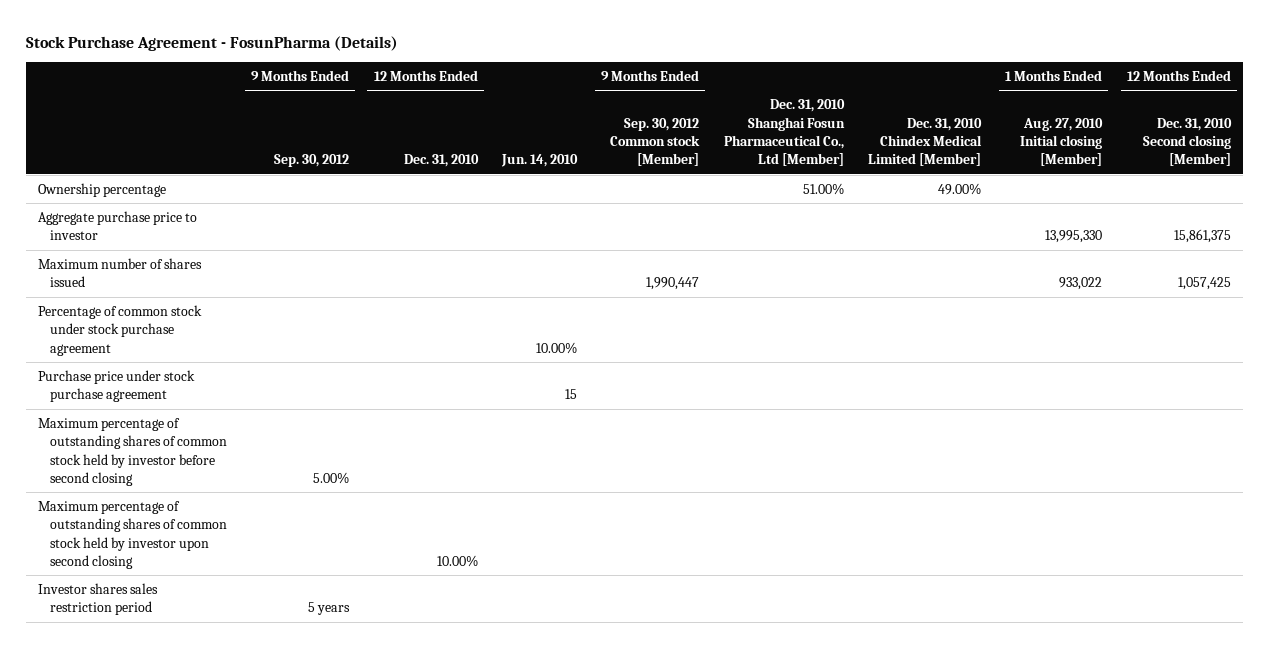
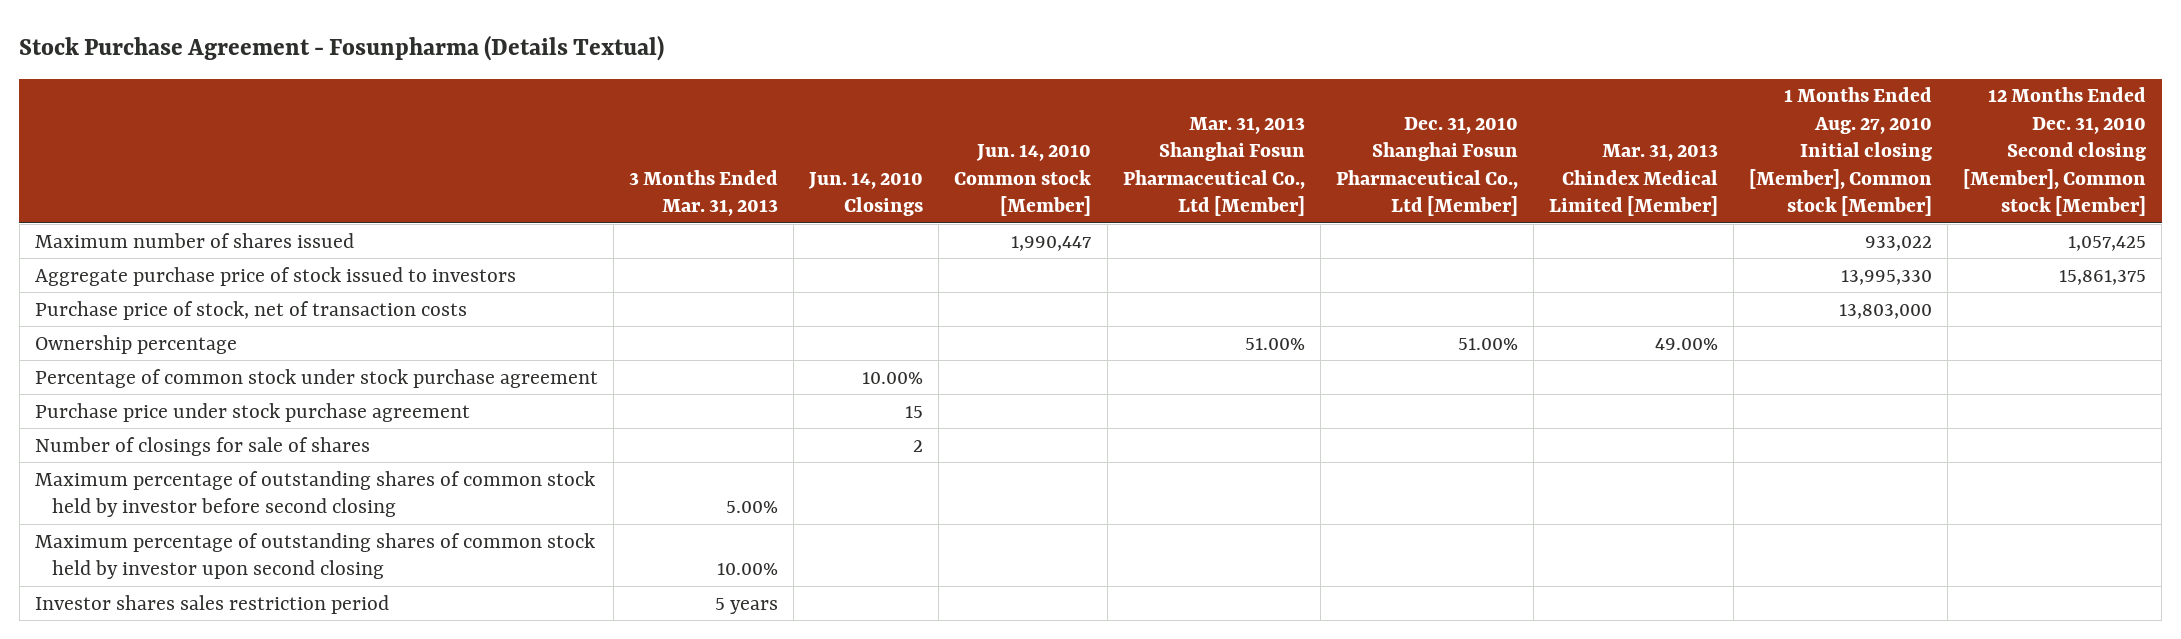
- Stock Purchase Agreement - FosunPharma (Details)
+ Stock Purchase Agreement - Fosunpharma (Details Textual)
- | 9 Months Ended Sep. 30, 2012 | 12 Months Ended Dec. 31, 2010 | Jun. 14, 2010 | 9 Months Ended Sep. 30, 2012 Common stock [Member] | Dec. 31, 2010 Shanghai Fosun Pharmaceutical Co., Ltd [Member] | Dec. 31, 2010 Chindex Medical Limited [Member] | 1 Months Ended Aug. 27, 2010 Initial closing [Member] | 12 Months Ended Dec. 31, 2010 Second closing [Member]
+ | 3 Months Ended Mar. 31, 2013 | Jun. 14, 2010 Closings | Jun. 14, 2010 Common stock [Member] | Mar. 31, 2013 Shanghai Fosun Pharmaceutical Co., Ltd [Member] | Dec. 31, 2010 Shanghai Fosun Pharmaceutical Co., Ltd [Member] | Mar. 31, 2013 Chindex Medical Limited [Member] | 1 Months Ended Aug. 27, 2010 Initial closing [Member], Common stock [Member] | 12 Months Ended Dec. 31, 2010 Second closing [Member], Common stock [Member]
- Aggregate purchase price to investor | | | | | | | 13,995,330 | 15,861,375
+ Aggregate purchase price of stock issued to investors | | | | | | | 13,995,330 | 15,861,375
+ Purchase price of stock, net of transaction costs | | | | | | | 13,803,000 |
moved down: Ownership percentage | | | | 51.00% | 51.00% | 49.00% | |
+ Number of closings for sale of shares | | 2 | | | | | |

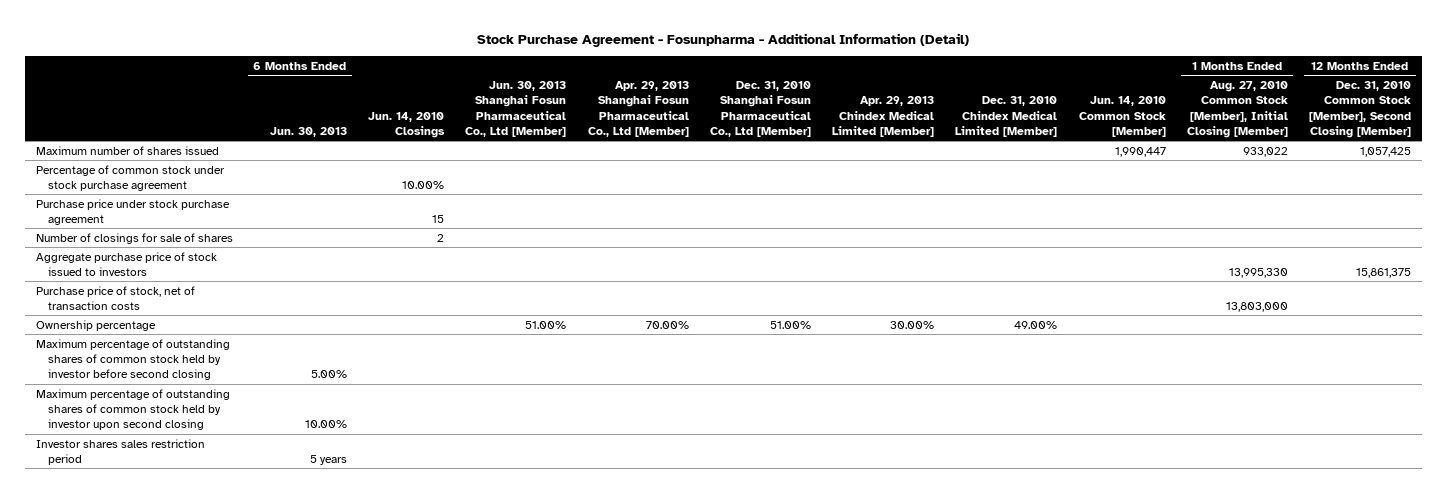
- Stock Purchase Agreement - Fosunpharma (Details Textual)
+ Stock Purchase Agreement - Fosunpharma - Additional Information (Detail)
- | 3 Months Ended Mar. 31, 2013 | Jun. 14, 2010 Closings | Jun. 14, 2010 Common stock [Member] | Mar. 31, 2013 Shanghai Fosun Pharmaceutical Co., Ltd [Member] | Dec. 31, 2010 Shanghai Fosun Pharmaceutical Co., Ltd [Member] | Mar. 31, 2013 Chindex Medical Limited [Member] | 1 Months Ended Aug. 27, 2010 Initial closing [Member], Common stock [Member] | 12 Months Ended Dec. 31, 2010 Second closing [Member], Common stock [Member]
+ | 6 Months Ended Jun. 30, 2013 | Jun. 14, 2010 Closings | Jun. 30, 2013 Shanghai Fosun Pharmaceutical Co., Ltd [Member] | Apr. 29, 2013 Shanghai Fosun Pharmaceutical Co., Ltd [Member] | Dec. 31, 2010 Shanghai Fosun Pharmaceutical Co., Ltd [Member] | Apr. 29, 2013 Chindex Medical Limited [Member] | Dec. 31, 2010 Chindex Medical Limited [Member] | Jun. 14, 2010 Common Stock [Member] | 1 Months Ended Aug. 27, 2010 Common Stock [Member], Initial Closing [Member] | 12 Months Ended Dec. 31, 2010 Common Stock [Member], Second Closing [Member]
moved down: Aggregate purchase price of stock issued to investors | | | | | | | | | 13,995,330 | 15,861,375
moved down: Purchase price of stock, net of transaction costs | | | | | | | | | 13,803,000 |
moved down: Ownership percentage | | | 51.00% | 70.00% | 51.00% | 30.00% | 49.00% | | |

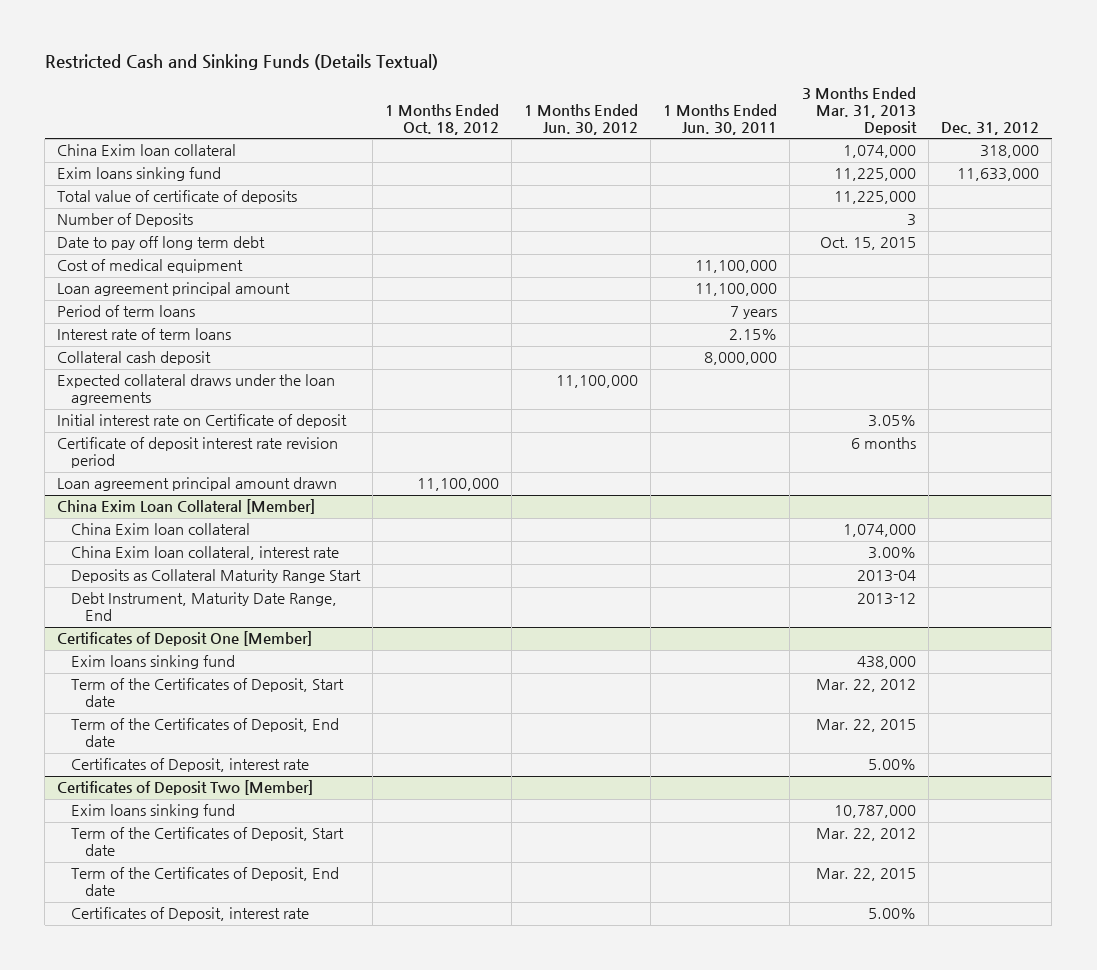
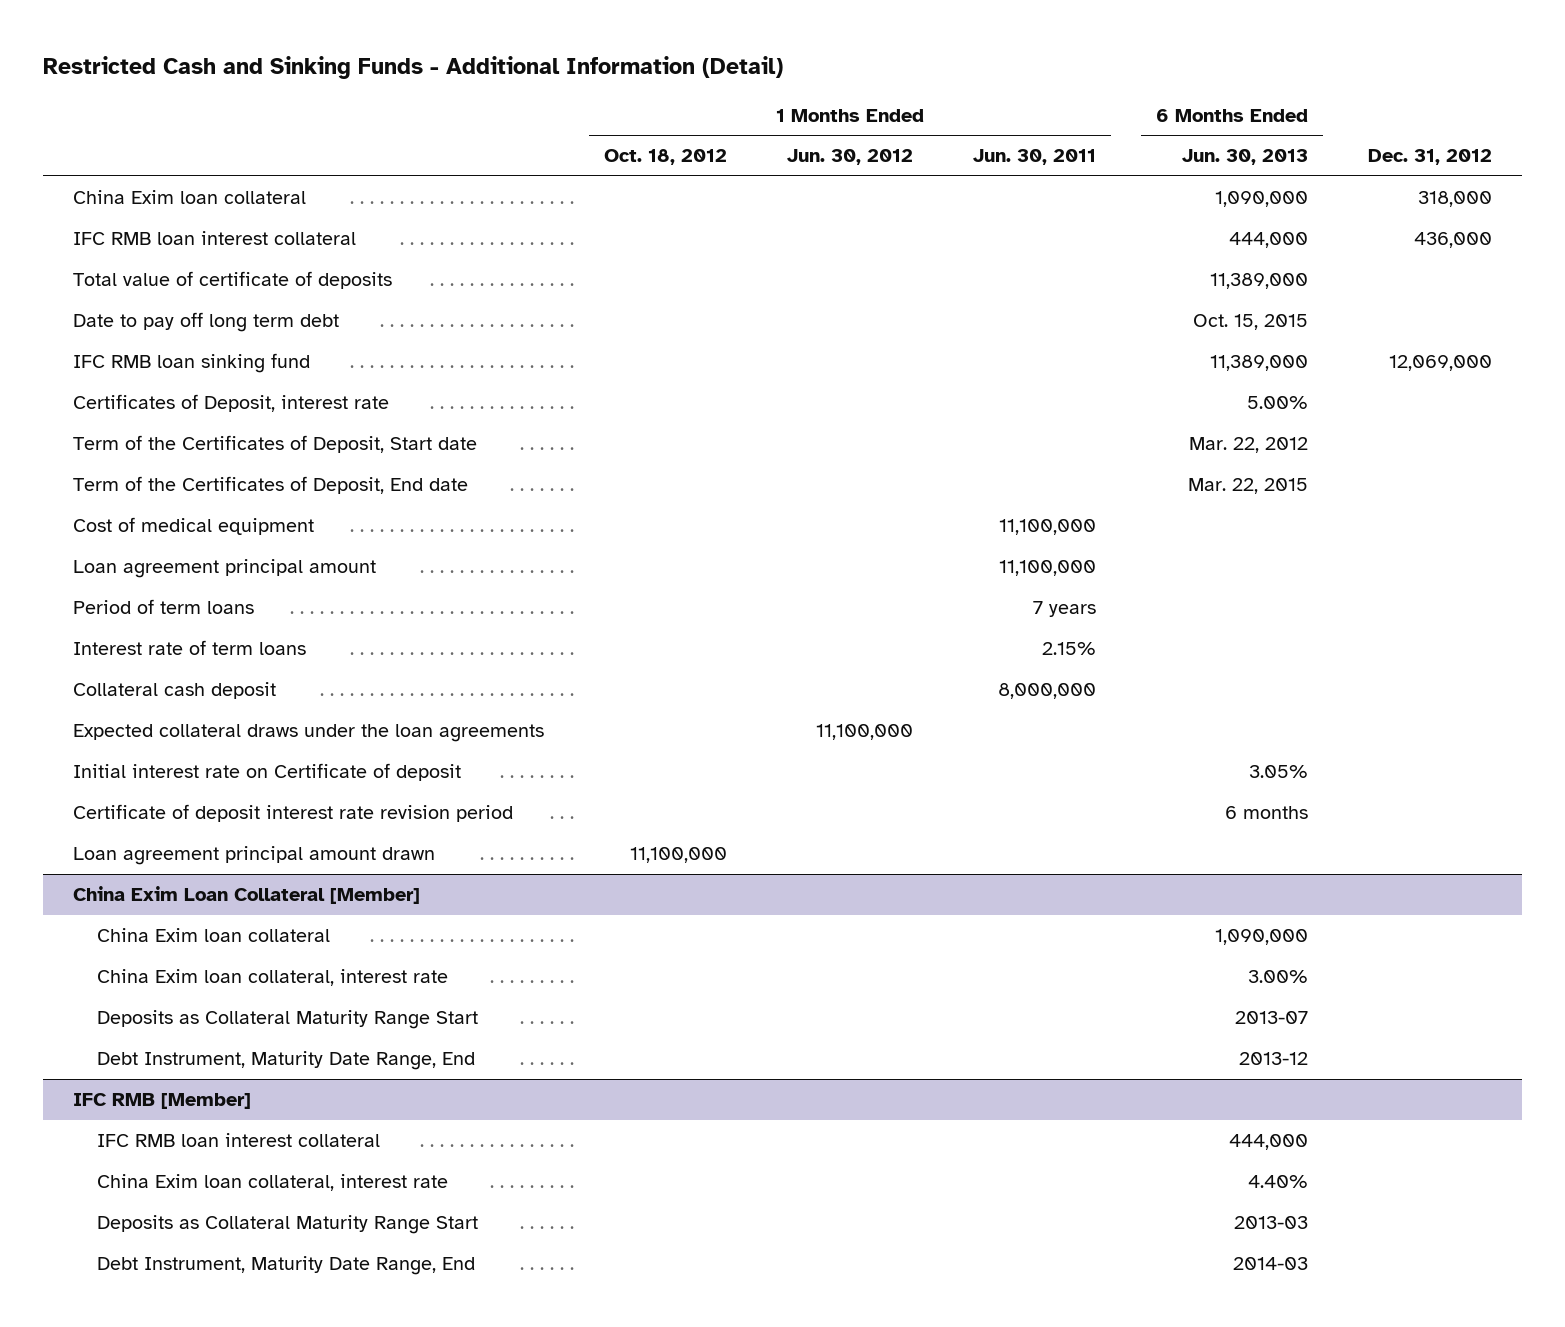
- Restricted Cash and Sinking Funds (Details Textual)
+ Restricted Cash and Sinking Funds - Additional Information (Detail)
- | 1 Months Ended Oct. 18, 2012 | 1 Months Ended Jun. 30, 2012 | 1 Months Ended Jun. 30, 2011 | 3 Months Ended Mar. 31, 2013 Deposit | Dec. 31, 2012
+ | 1 Months Ended Oct. 18, 2012 | 1 Months Ended Jun. 30, 2012 | 1 Months Ended Jun. 30, 2011 | 6 Months Ended Jun. 30, 2013 | Dec. 31, 2012
- Exim loans sinking fund | | | | 11,225,000 | 11,633,000
+ IFC RMB loan interest collateral | | | | 444,000 | 436,000
- Number of Deposits | | | | 3 |
+ IFC RMB loan sinking fund | | | | 11,389,000 | 12,069,000
+ Certificates of Deposit, interest rate | | | | 5.00% |
+ Term of the Certificates of Deposit, Start date | | | | Mar. 22, 2012 |
+ Term of the Certificates of Deposit, End date | | | | Mar. 22, 2015 |
- Certificates of Deposit One [Member]
- Exim loans sinking fund | | | | 438,000 |
- Term of the Certificates of Deposit, Start date | | | | Mar. 22, 2012 |
- Term of the Certificates of Deposit, End date | | | | Mar. 22, 2015 |
- Certificates of Deposit, interest rate | | | | 5.00% |
- Certificates of Deposit Two [Member]
- Exim loans sinking fund | | | | 10,787,000 |
- Term of the Certificates of Deposit, Start date | | | | Mar. 22, 2012 |
- Term of the Certificates of Deposit, End date | | | | Mar. 22, 2015 |
- Certificates of Deposit, interest rate | | | | 5.00% |
+ IFC RMB [Member]
+ IFC RMB loan interest collateral | | | | 444,000 |
+ China Exim loan collateral, interest rate | | | | 4.40% |
+ Deposits as Collateral Maturity Range Start | | | | 2013-03 |
+ Debt Instrument, Maturity Date Range, End | | | | 2014-03 |

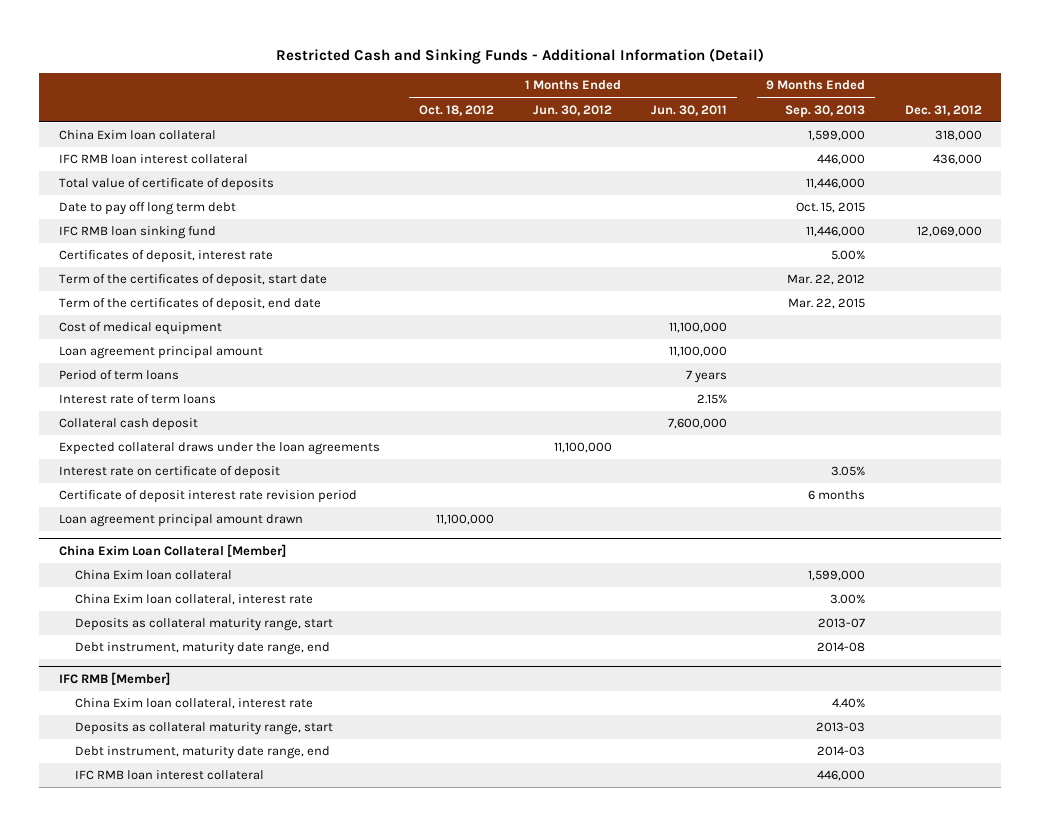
- | 1 Months Ended Oct. 18, 2012 | 1 Months Ended Jun. 30, 2012 | 1 Months Ended Jun. 30, 2011 | 6 Months Ended Jun. 30, 2013 | Dec. 31, 2012
+ | 1 Months Ended Oct. 18, 2012 | 1 Months Ended Jun. 30, 2012 | 1 Months Ended Jun. 30, 2011 | 9 Months Ended Sep. 30, 2013 | Dec. 31, 2012
- Certificates of Deposit, interest rate | | | | 5.00% |
- Term of the Certificates of Deposit, Start date | | | | Mar. 22, 2012 |
- Term of the Certificates of Deposit, End date | | | | Mar. 22, 2015 |
+ Certificates of deposit, interest rate | | | | 5.00% |
+ Term of the certificates of deposit, start date | | | | Mar. 22, 2012 |
+ Term of the certificates of deposit, end date | | | | Mar. 22, 2015 |
- Collateral cash deposit | | | 8,000,000 | |
+ Collateral cash deposit | | | 7,600,000 | |
- Initial interest rate on Certificate of deposit | | | | 3.05% |
+ Interest rate on certificate of deposit | | | | 3.05% |
@ China Exim Loan Collateral [Member]
- Deposits as Collateral Maturity Range Start | | | | 2013-07 |
- Debt Instrument, Maturity Date Range, End | | | | 2013-12 |
+ Deposits as collateral maturity range, start | | | | 2013-07 |
+ Debt instrument, maturity date range, end | | | | 2014-08 |
@ IFC RMB [Member]
- Deposits as Collateral Maturity Range Start | | | | 2013-03 |
- Debt Instrument, Maturity Date Range, End | | | | 2014-03 |
+ Deposits as collateral maturity range, start | | | | 2013-03 |
+ Debt instrument, maturity date range, end | | | | 2014-03 |
moved down: IFC RMB loan interest collateral | | | | 446,000 |

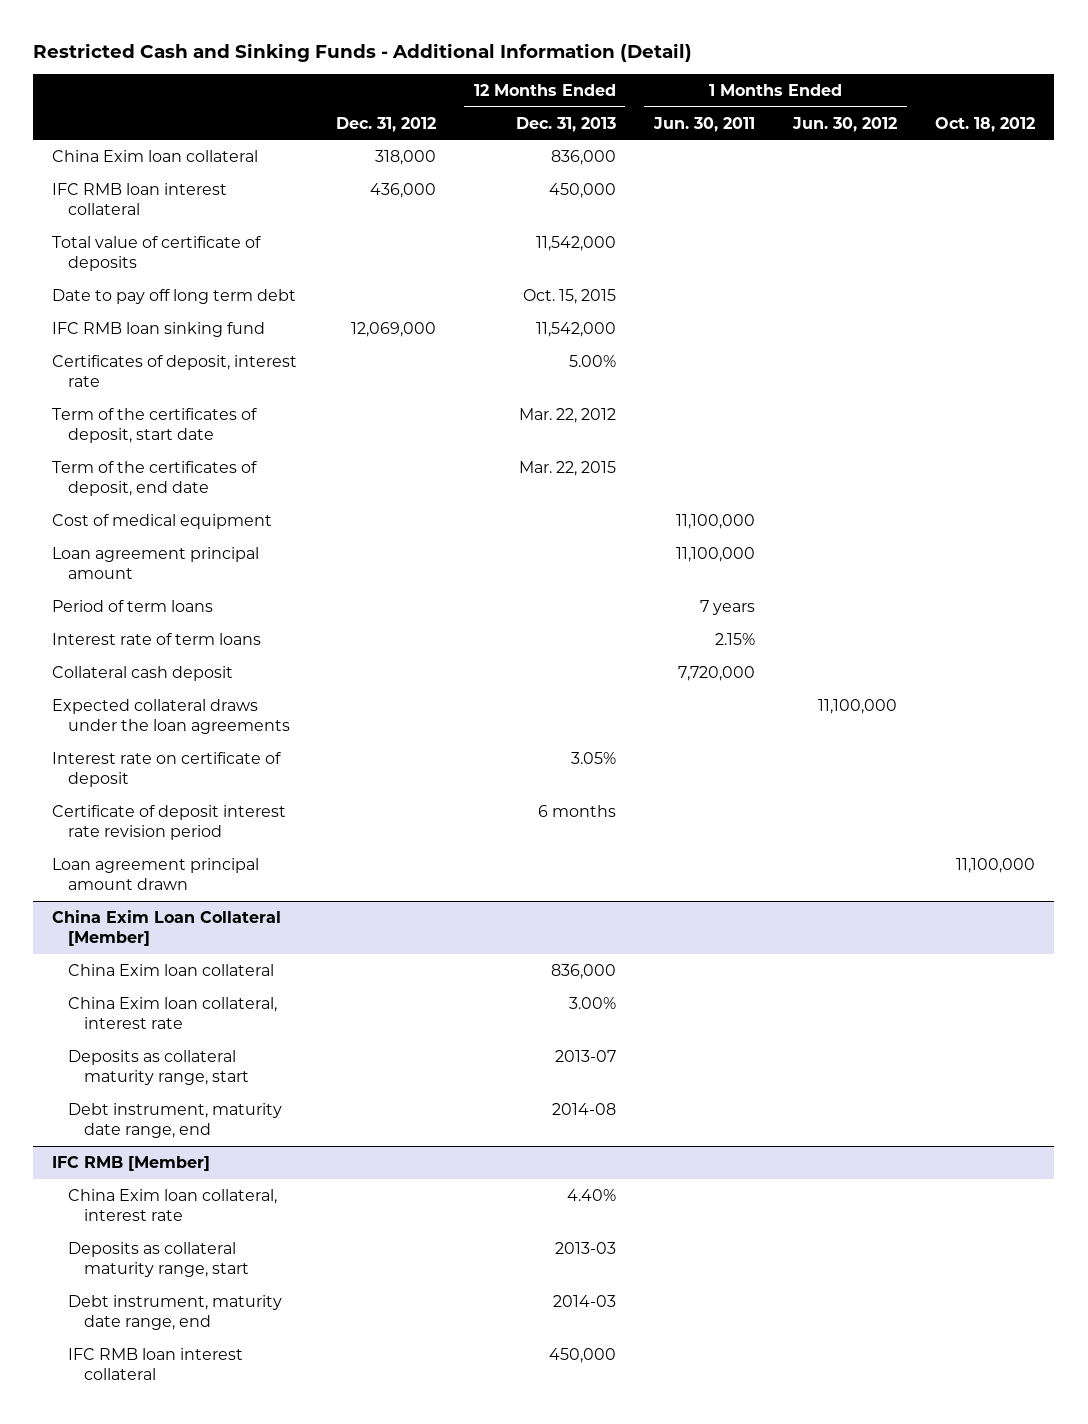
- | 1 Months Ended Oct. 18, 2012 | 1 Months Ended Jun. 30, 2012 | 1 Months Ended Jun. 30, 2011 | 9 Months Ended Sep. 30, 2013 | Dec. 31, 2012
+ | Dec. 31, 2012 | 12 Months Ended Dec. 31, 2013 | 1 Months Ended Jun. 30, 2011 | 1 Months Ended Jun. 30, 2012 | Oct. 18, 2012
- Collateral cash deposit | | | 7,600,000 | |
+ Collateral cash deposit | | | 7,720,000 | |

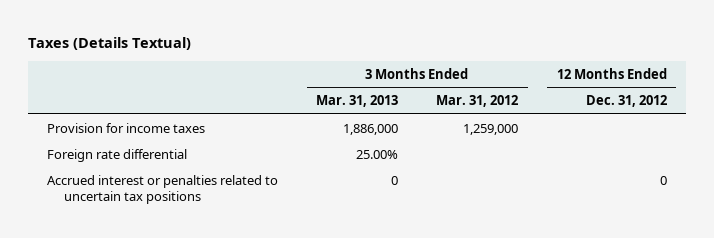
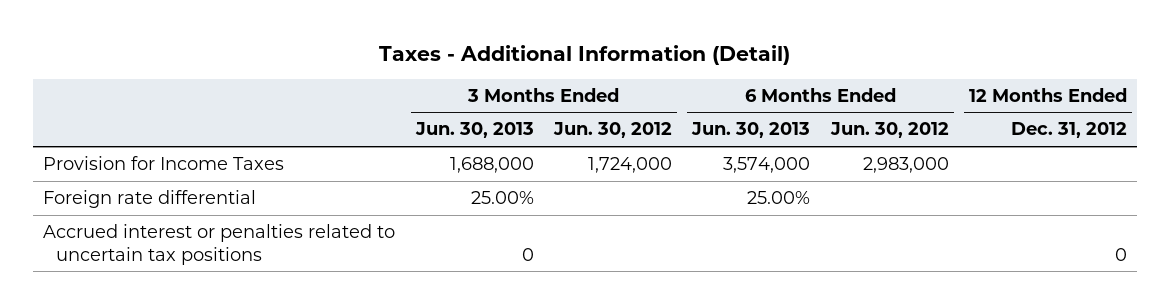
- Taxes (Details Textual)
+ Taxes - Additional Information (Detail)
- | 3 Months Ended Mar. 31, 2013 | 3 Months Ended Mar. 31, 2012 | 12 Months Ended Dec. 31, 2012
+ | 3 Months Ended Jun. 30, 2013 | 3 Months Ended Jun. 30, 2012 | 6 Months Ended Jun. 30, 2013 | 6 Months Ended Jun. 30, 2012 | 12 Months Ended Dec. 31, 2012
- Provision for income taxes | 1,886,000 | 1,259,000 |
+ Provision for Income Taxes | 1,688,000 | 1,724,000 | 3,574,000 | 2,983,000 |

